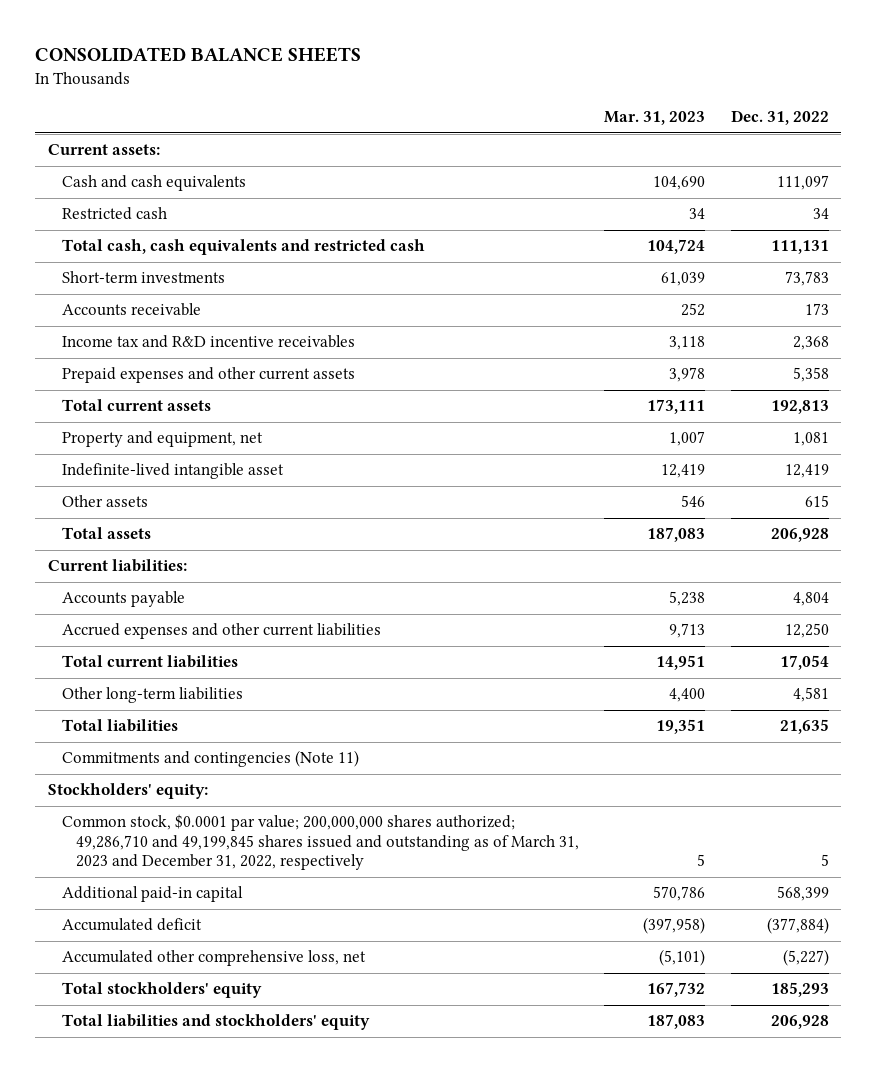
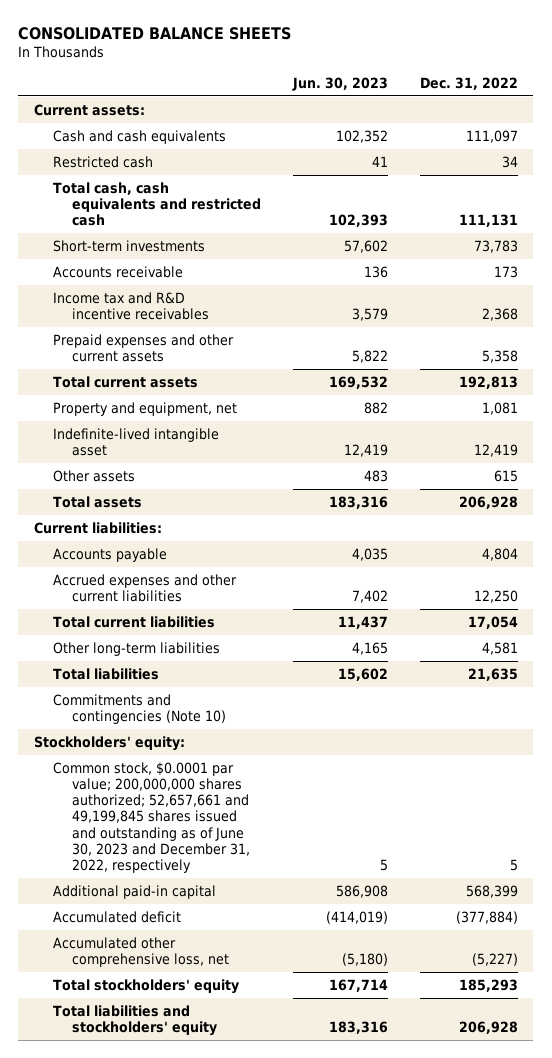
- | Mar. 31, 2023 | Dec. 31, 2022
+ | Jun. 30, 2023 | Dec. 31, 2022
- Commitments and contingencies (Note 11)
+ Commitments and contingencies (Note 10)
- Common stock, $0.0001 par value; 200,000,000 shares authorized; 49,286,710 and 49,199,845 shares issued and outstanding as of March 31, 2023 and December 31, 2022, respectively | 5 | 5
+ Common stock, $0.0001 par value; 200,000,000 shares authorized; 52,657,661 and 49,199,845 shares issued and outstanding as of June 30, 2023 and December 31, 2022, respectively | 5 | 5

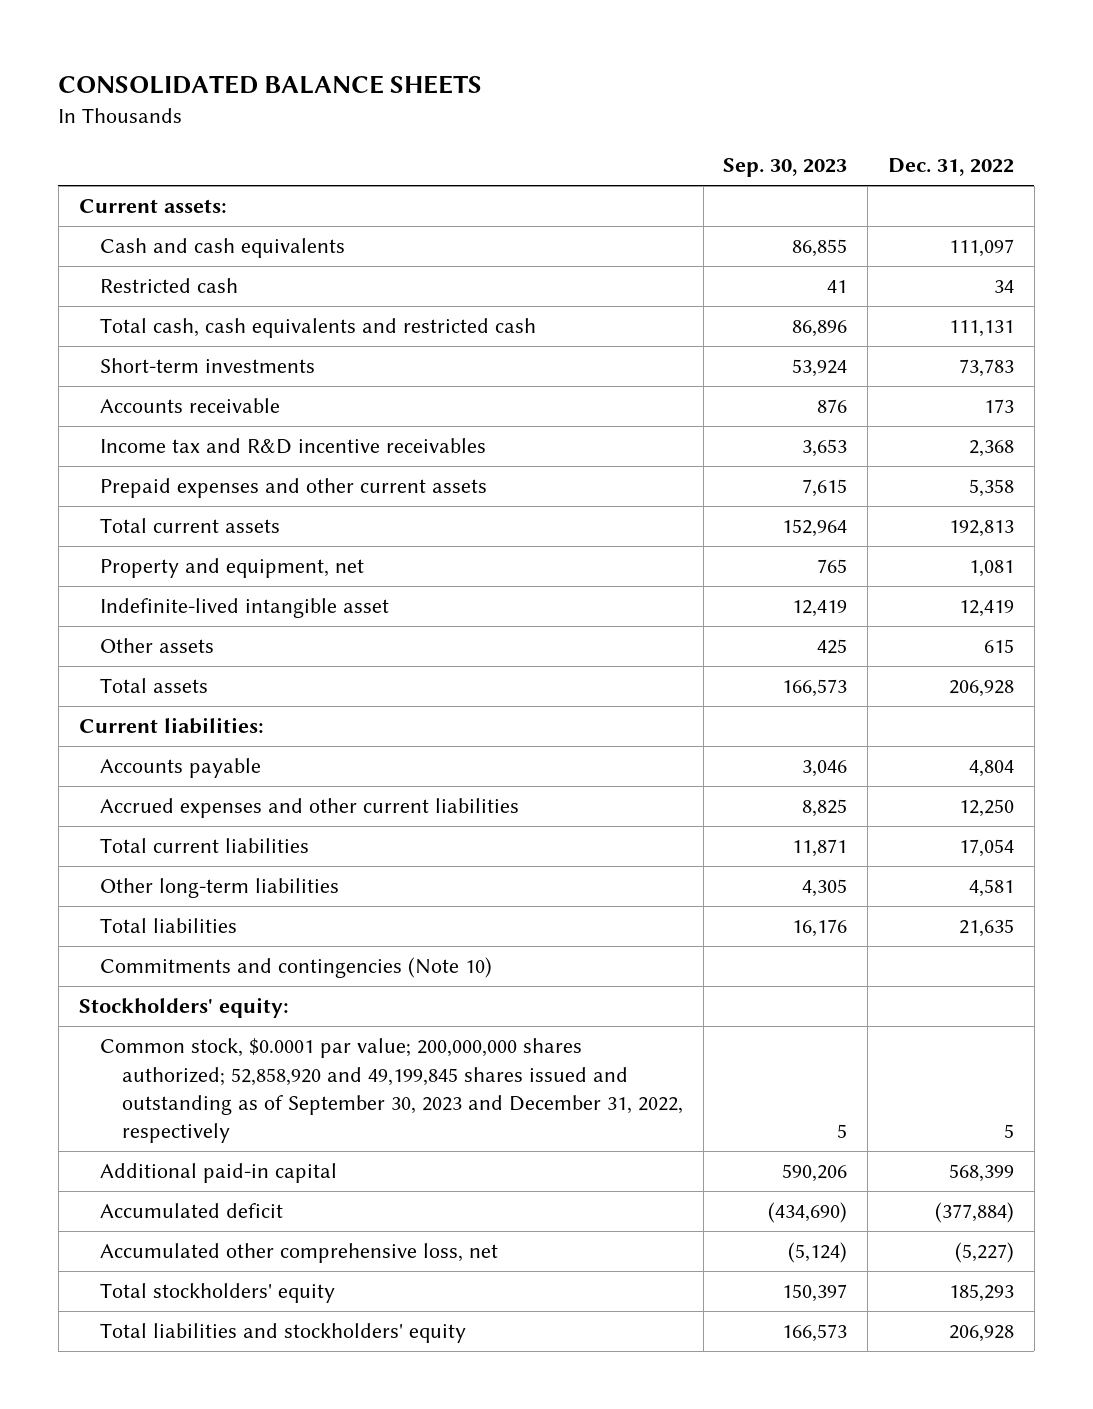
- | Jun. 30, 2023 | Dec. 31, 2022
+ | Sep. 30, 2023 | Dec. 31, 2022
- Common stock, $0.0001 par value; 200,000,000 shares authorized; 52,657,661 and 49,199,845 shares issued and outstanding as of June 30, 2023 and December 31, 2022, respectively | 5 | 5
+ Common stock, $0.0001 par value; 200,000,000 shares authorized; 52,858,920 and 49,199,845 shares issued and outstanding as of September 30, 2023 and December 31, 2022, respectively | 5 | 5

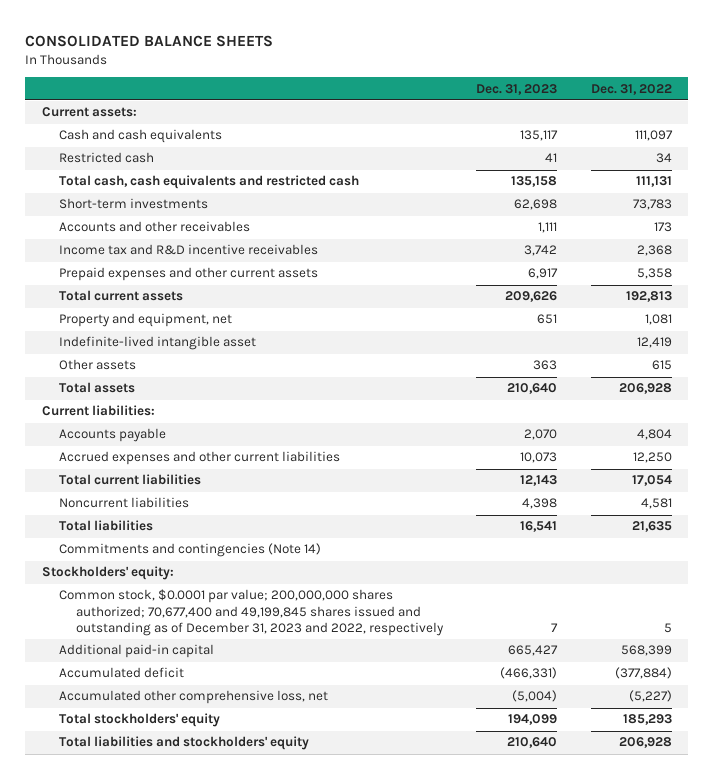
- | Sep. 30, 2023 | Dec. 31, 2022
+ | Dec. 31, 2023 | Dec. 31, 2022
- Accounts receivable | 876 | 173
+ Accounts and other receivables | 1,111 | 173
- Other long-term liabilities | 4,305 | 4,581
+ Noncurrent liabilities | 4,398 | 4,581
- Commitments and contingencies (Note 10)
+ Commitments and contingencies (Note 14)
- Common stock, $0.0001 par value; 200,000,000 shares authorized; 52,858,920 and 49,199,845 shares issued and outstanding as of September 30, 2023 and December 31, 2022, respectively | 5 | 5
+ Common stock, $0.0001 par value; 200,000,000 shares authorized; 70,677,400 and 49,199,845 shares issued and outstanding as of December 31, 2023 and 2022, respectively | 7 | 5

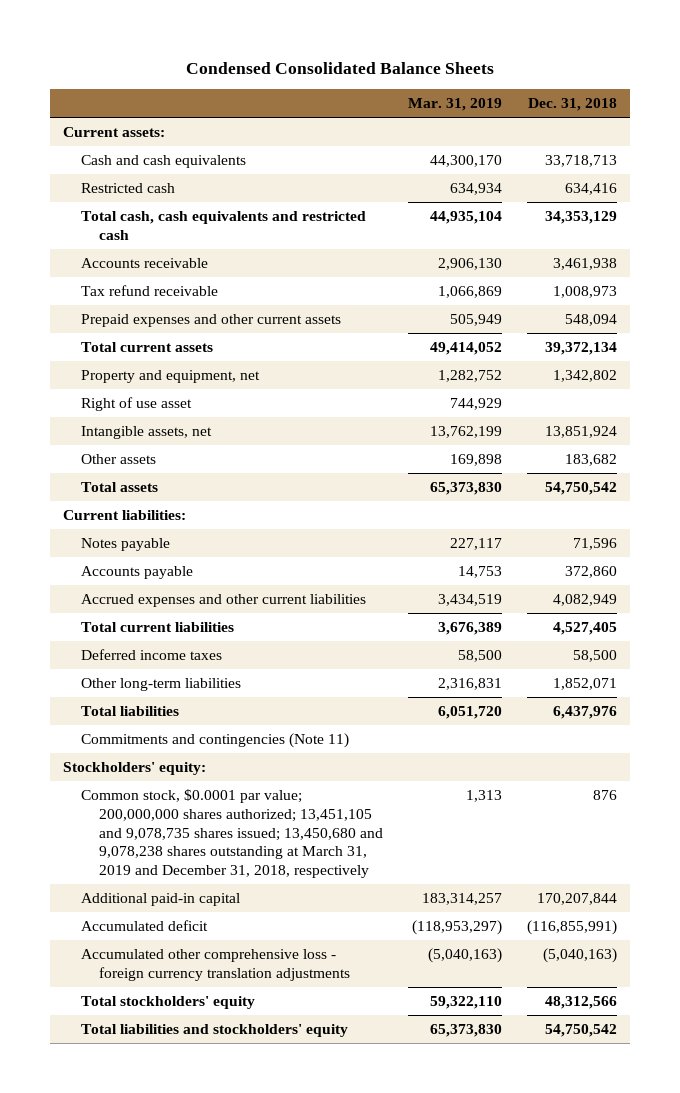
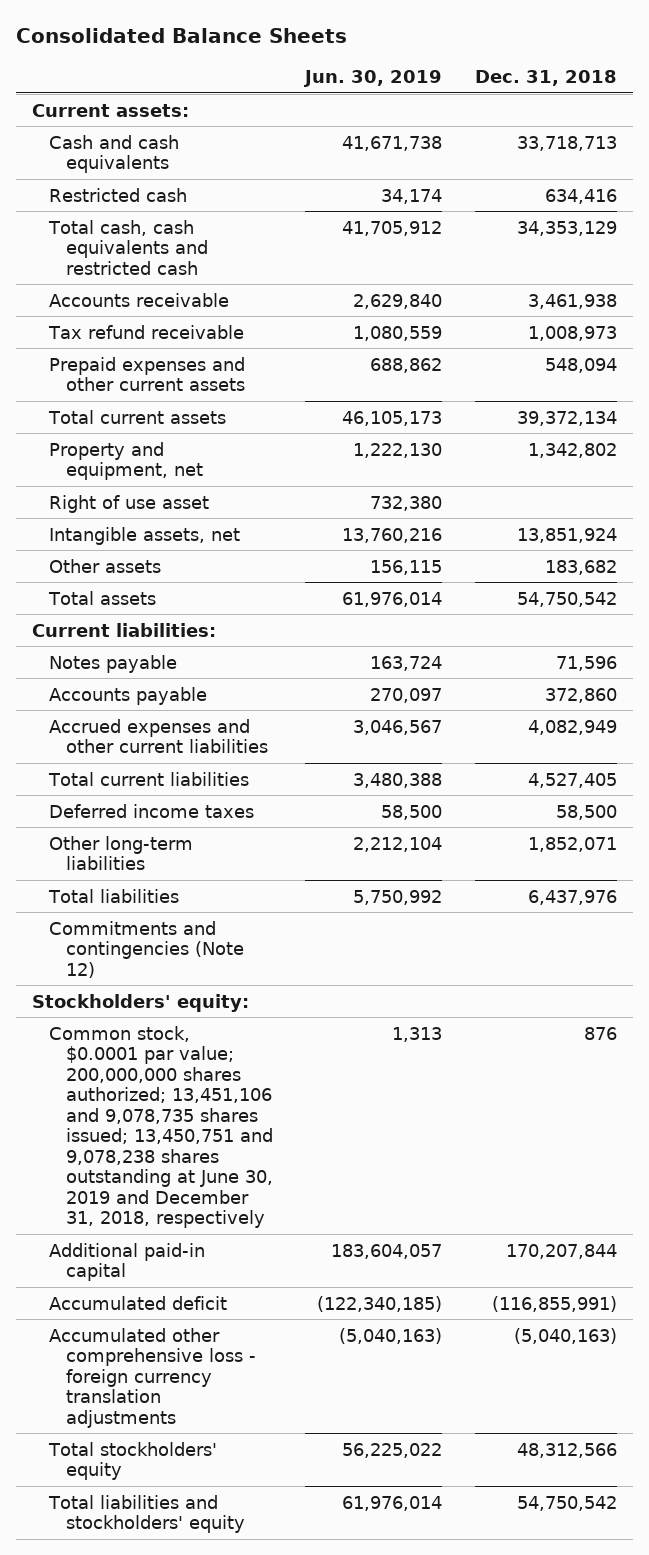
- Condensed Consolidated Balance Sheets
+ Consolidated Balance Sheets
- | Mar. 31, 2019 | Dec. 31, 2018
+ | Jun. 30, 2019 | Dec. 31, 2018
- Commitments and contingencies (Note 11)
+ Commitments and contingencies (Note 12)
- Common stock, $0.0001 par value; 200,000,000 shares authorized; 13,451,105 and 9,078,735 shares issued; 13,450,680 and 9,078,238 shares outstanding at March 31, 2019 and December 31, 2018, respectively | 1,313 | 876
+ Common stock, $0.0001 par value; 200,000,000 shares authorized; 13,451,106 and 9,078,735 shares issued; 13,450,751 and 9,078,238 shares outstanding at June 30, 2019 and December 31, 2018, respectively | 1,313 | 876

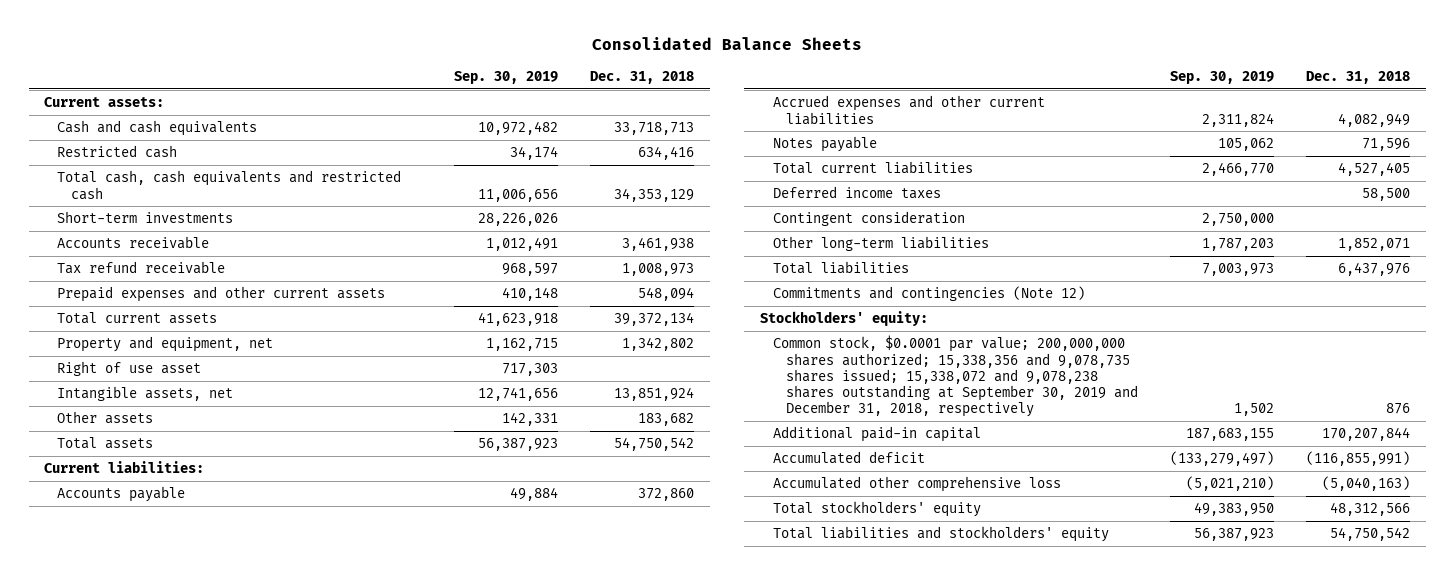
- | Jun. 30, 2019 | Dec. 31, 2018
+ | Sep. 30, 2019 | Dec. 31, 2018
+ Short-term investments | 28,226,026 |
moved down: Notes payable | 105,062 | 71,596
+ Contingent consideration | 2,750,000 |
- Common stock, $0.0001 par value; 200,000,000 shares authorized; 13,451,106 and 9,078,735 shares issued; 13,450,751 and 9,078,238 shares outstanding at June 30, 2019 and December 31, 2018, respectively | 1,313 | 876
+ Common stock, $0.0001 par value; 200,000,000 shares authorized; 15,338,356 and 9,078,735 shares issued; 15,338,072 and 9,078,238 shares outstanding at September 30, 2019 and December 31, 2018, respectively | 1,502 | 876
- Accumulated other comprehensive loss - foreign currency translation adjustments | (5,040,163) | (5,040,163)
+ Accumulated other comprehensive loss | (5,021,210) | (5,040,163)

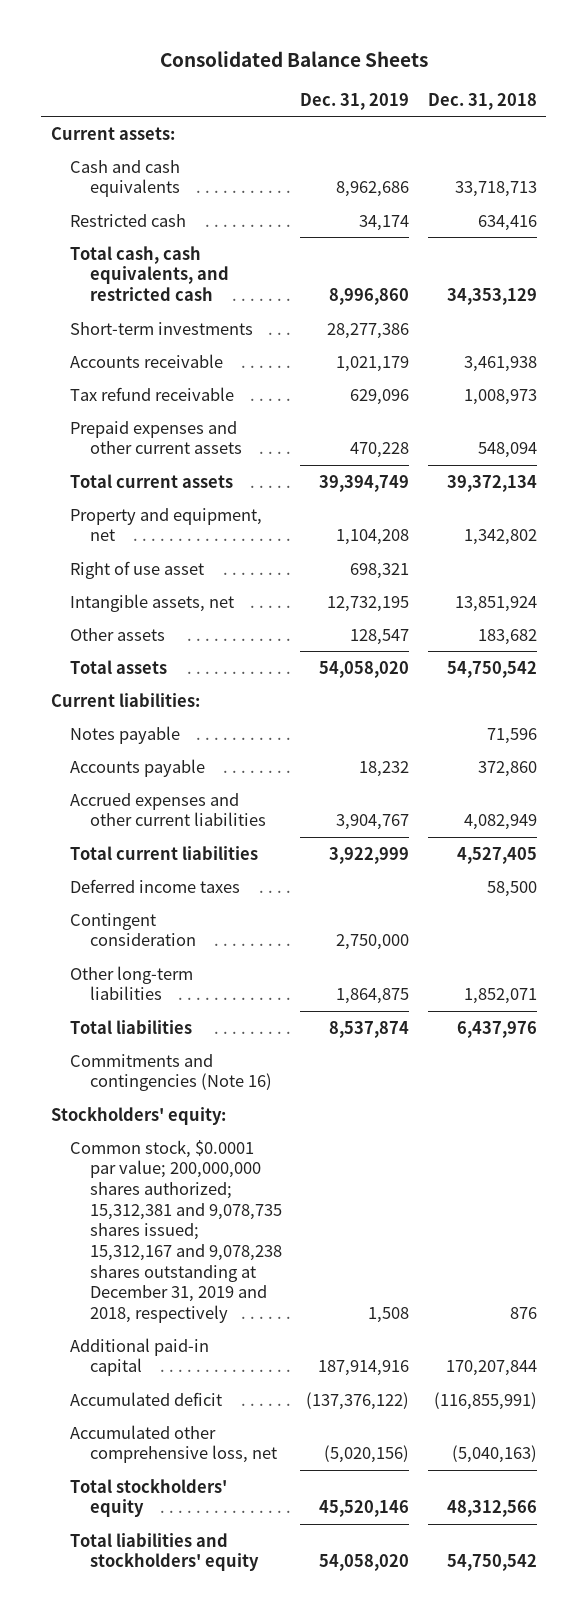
- | Sep. 30, 2019 | Dec. 31, 2018
+ | Dec. 31, 2019 | Dec. 31, 2018
- Total cash, cash equivalents and restricted cash | 11,006,656 | 34,353,129
+ Total cash, cash equivalents, and restricted cash | 8,996,860 | 34,353,129
moved up: Notes payable | | 71,596
- Commitments and contingencies (Note 12)
+ Commitments and contingencies (Note 16)
- Common stock, $0.0001 par value; 200,000,000 shares authorized; 15,338,356 and 9,078,735 shares issued; 15,338,072 and 9,078,238 shares outstanding at September 30, 2019 and December 31, 2018, respectively | 1,502 | 876
+ Common stock, $0.0001 par value; 200,000,000 shares authorized; 15,312,381 and 9,078,735 shares issued; 15,312,167 and 9,078,238 shares outstanding at December 31, 2019 and 2018, respectively | 1,508 | 876
- Accumulated other comprehensive loss | (5,021,210) | (5,040,163)
+ Accumulated other comprehensive loss, net | (5,020,156) | (5,040,163)

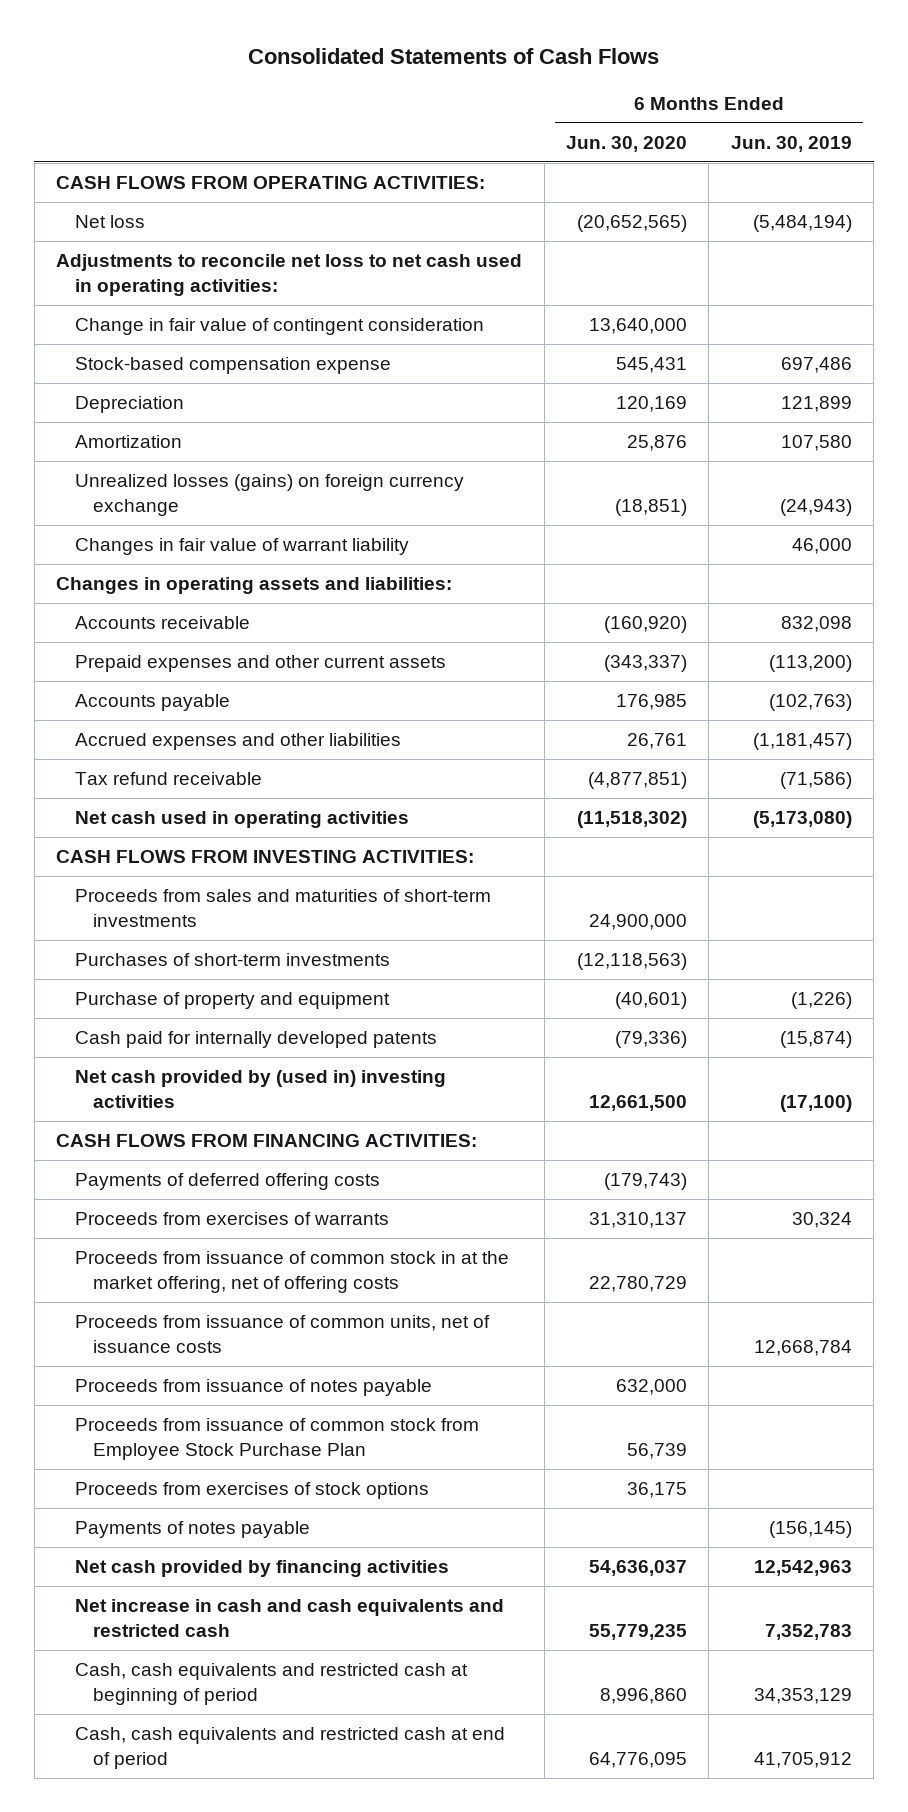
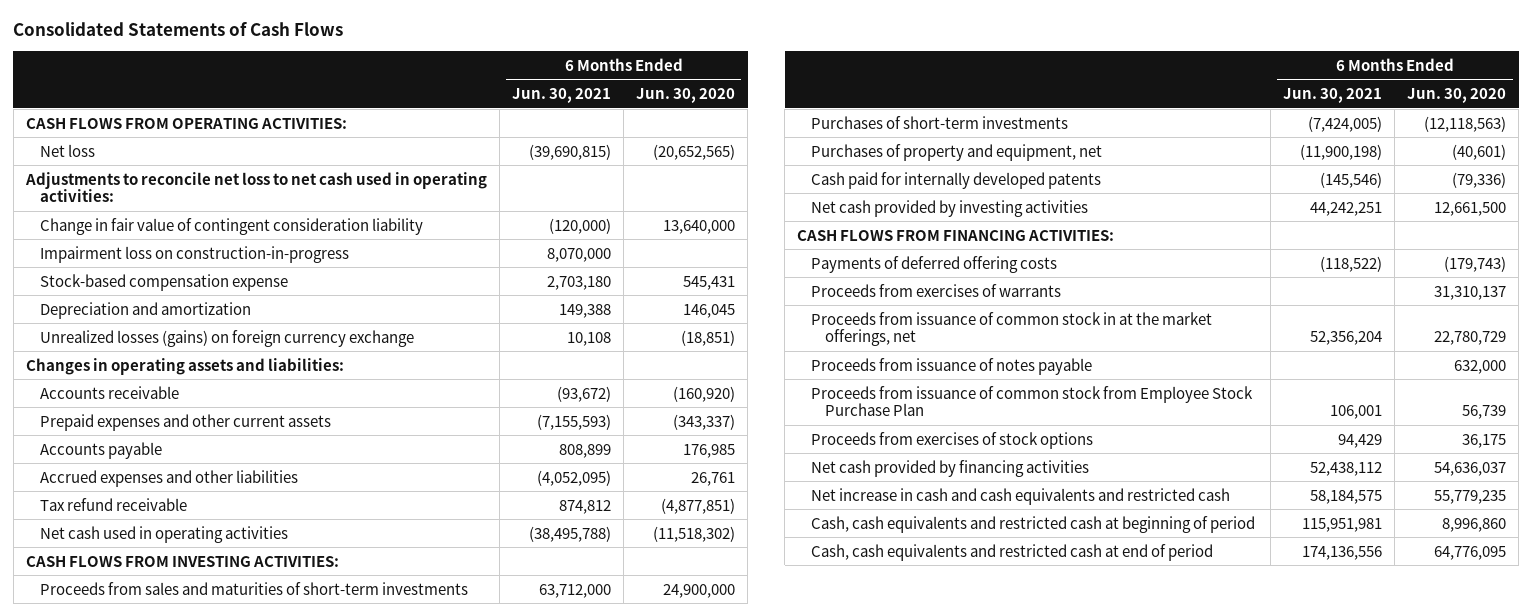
- | 6 Months Ended Jun. 30, 2020 | 6 Months Ended Jun. 30, 2019
+ | 6 Months Ended Jun. 30, 2021 | 6 Months Ended Jun. 30, 2020
- Change in fair value of contingent consideration | 13,640,000 |
+ Change in fair value of contingent consideration liability | (120,000) | 13,640,000
+ Impairment loss on construction-in-progress | 8,070,000 |
- Depreciation | 120,169 | 121,899
- Amortization | 25,876 | 107,580
+ Depreciation and amortization | 149,388 | 146,045
- Changes in fair value of warrant liability | | 46,000
- Purchase of property and equipment | (40,601) | (1,226)
+ Purchases of property and equipment, net | (11,900,198) | (40,601)
- Net cash provided by (used in) investing activities | 12,661,500 | (17,100)
+ Net cash provided by investing activities | 44,242,251 | 12,661,500
- Proceeds from issuance of common stock in at the market offering, net of offering costs | 22,780,729 |
- Proceeds from issuance of common units, net of issuance costs | | 12,668,784
+ Proceeds from issuance of common stock in at the market offerings, net | 52,356,204 | 22,780,729
- Payments of notes payable | | (156,145)

